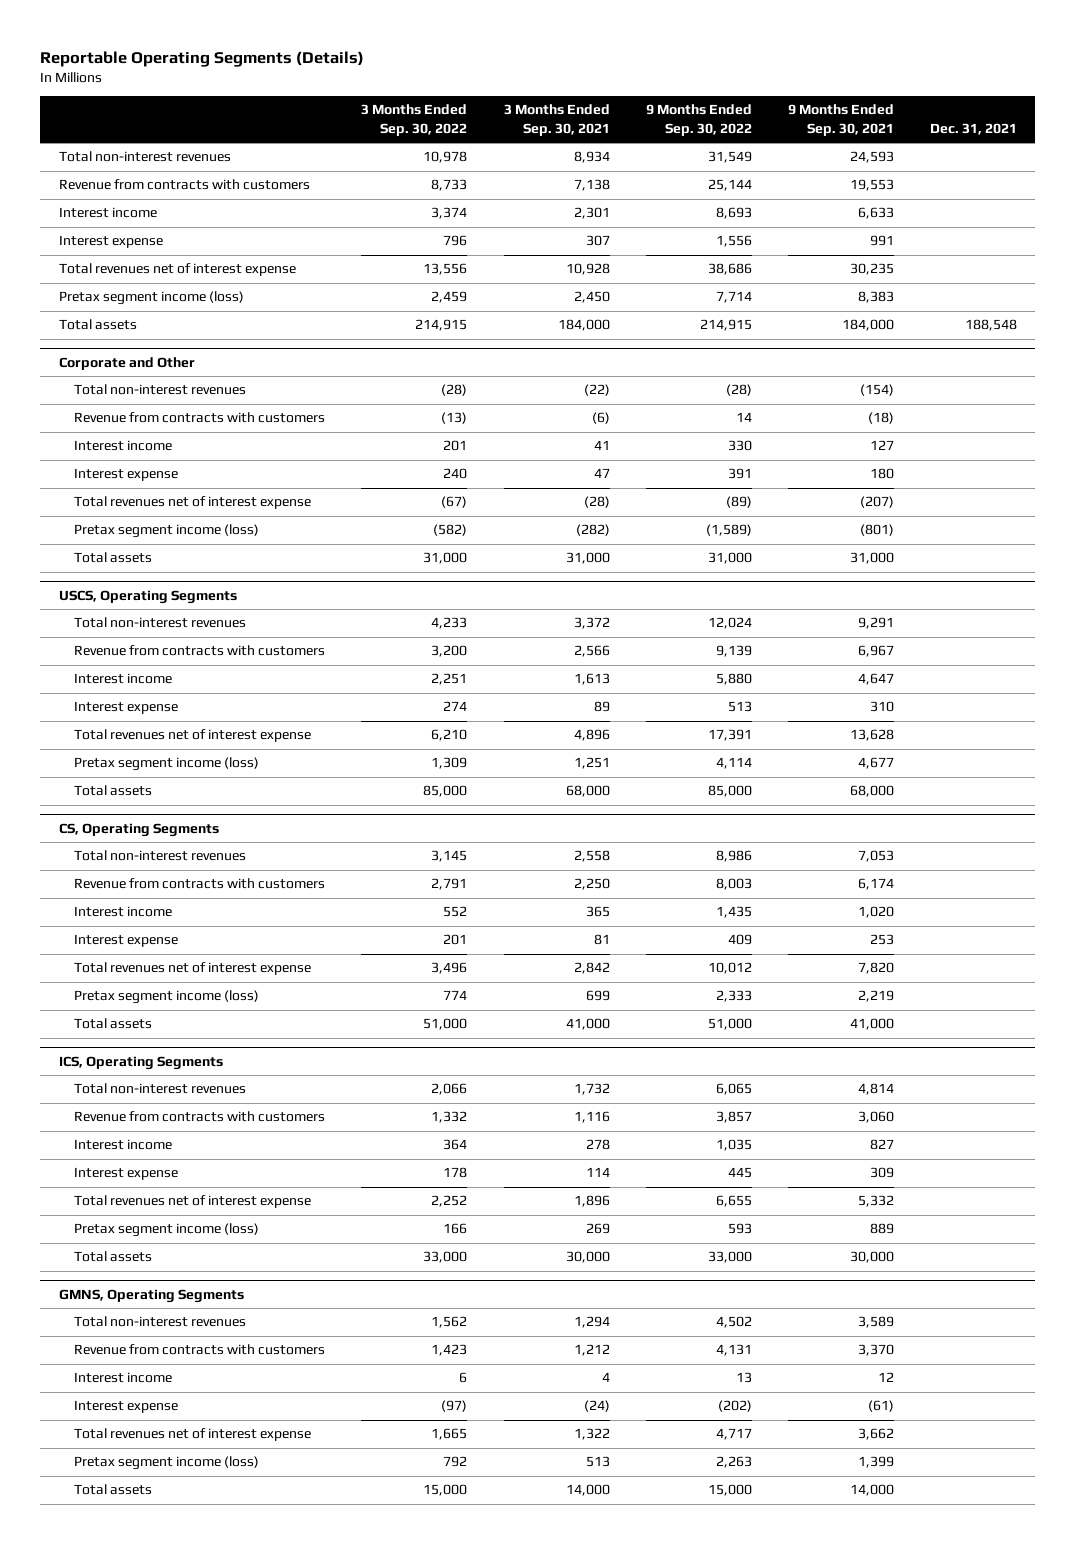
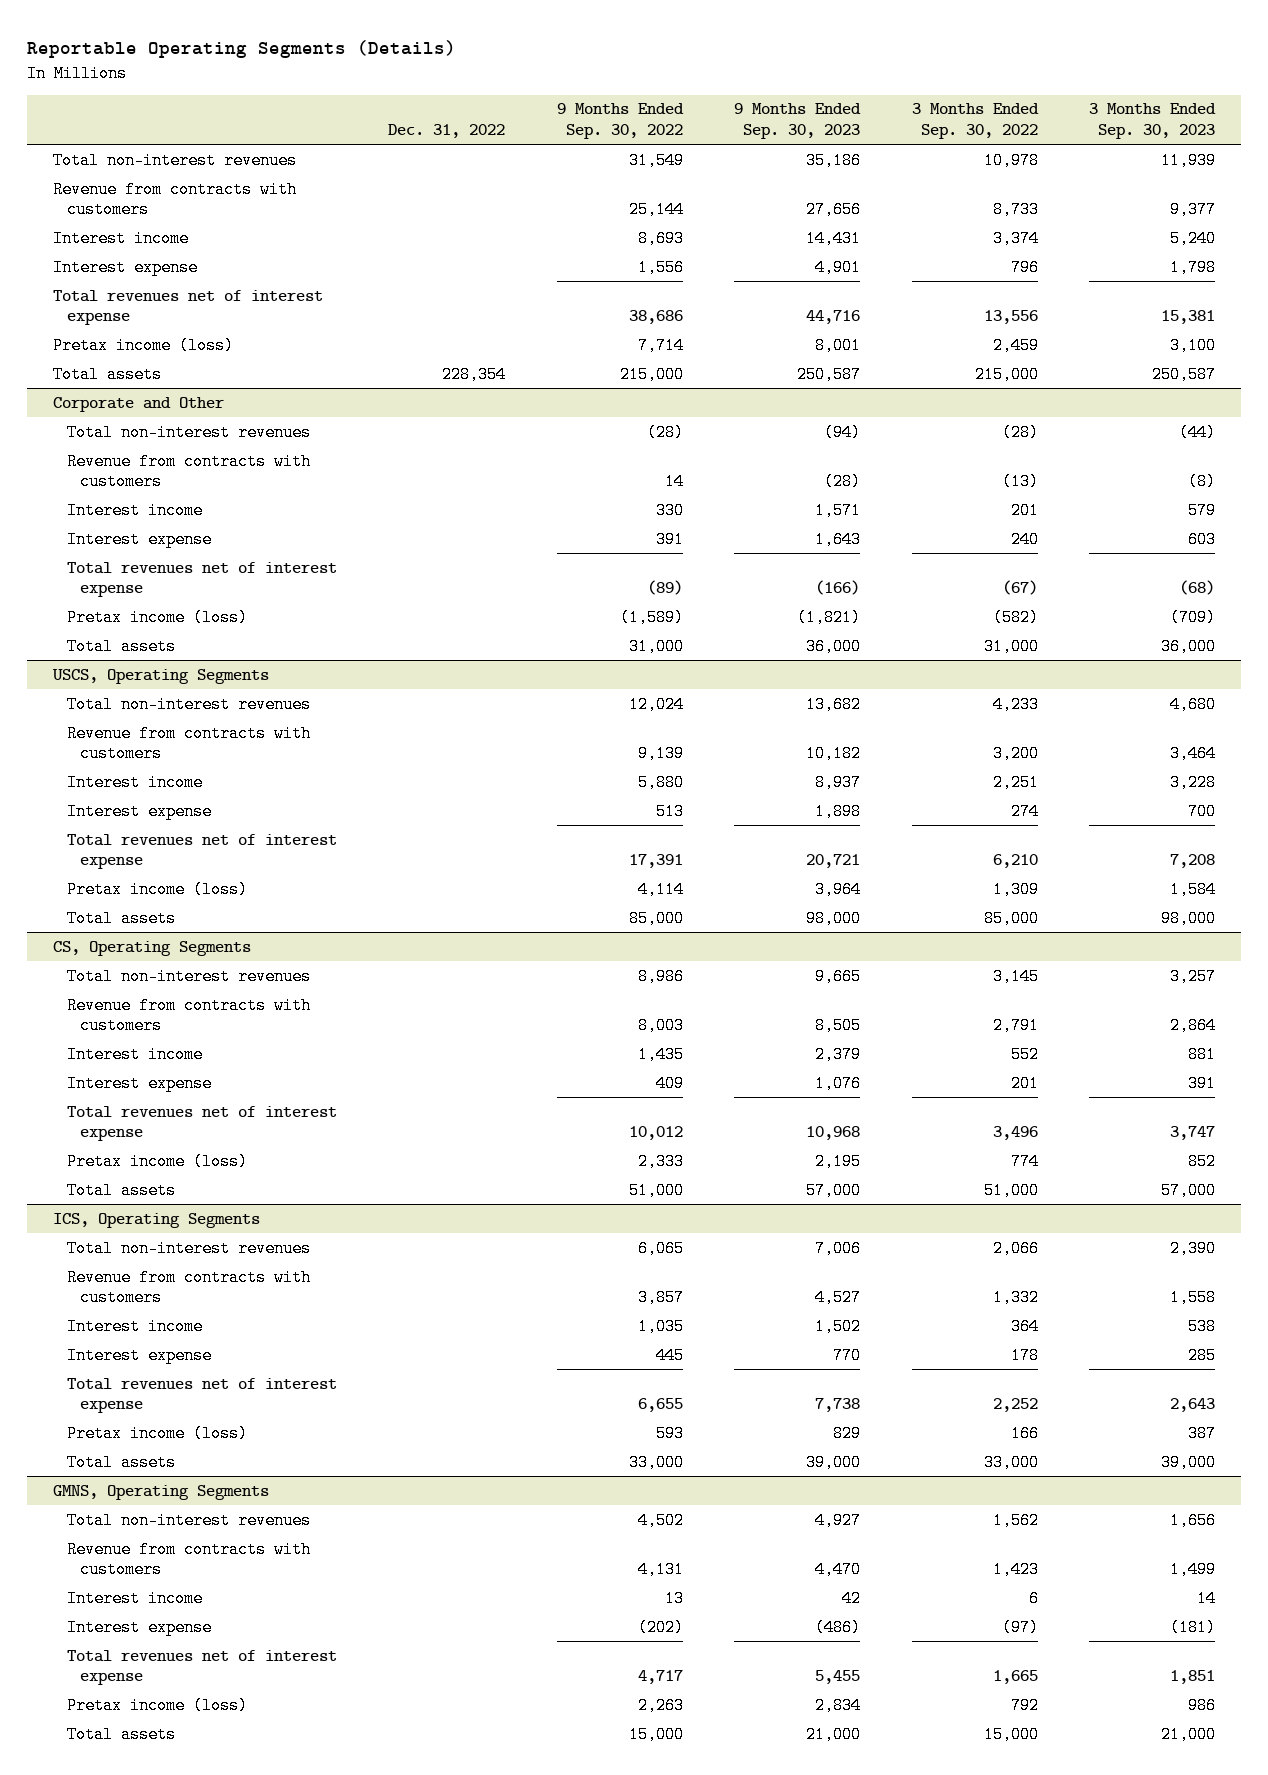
- | 3 Months Ended Sep. 30, 2022 | 3 Months Ended Sep. 30, 2021 | 9 Months Ended Sep. 30, 2022 | 9 Months Ended Sep. 30, 2021 | Dec. 31, 2021
+ | Dec. 31, 2022 | 9 Months Ended Sep. 30, 2022 | 9 Months Ended Sep. 30, 2023 | 3 Months Ended Sep. 30, 2022 | 3 Months Ended Sep. 30, 2023
- Pretax segment income (loss) | 2,459 | 2,450 | 7,714 | 8,383 |
- Total assets | 214,915 | 184,000 | 214,915 | 184,000 | 188,548
+ Pretax income (loss) | | 7,714 | 8,001 | 2,459 | 3,100
+ Total assets | 228,354 | 215,000 | 250,587 | 215,000 | 250,587
@ Corporate and Other
- Pretax segment income (loss) | (582) | (282) | (1,589) | (801) |
+ Pretax income (loss) | | (1,589) | (1,821) | (582) | (709)
@ USCS, Operating Segments
- Pretax segment income (loss) | 1,309 | 1,251 | 4,114 | 4,677 |
+ Pretax income (loss) | | 4,114 | 3,964 | 1,309 | 1,584
@ CS, Operating Segments
- Pretax segment income (loss) | 774 | 699 | 2,333 | 2,219 |
+ Pretax income (loss) | | 2,333 | 2,195 | 774 | 852
@ ICS, Operating Segments
- Pretax segment income (loss) | 166 | 269 | 593 | 889 |
+ Pretax income (loss) | | 593 | 829 | 166 | 387
@ GMNS, Operating Segments
- Pretax segment income (loss) | 792 | 513 | 2,263 | 1,399 |
+ Pretax income (loss) | | 2,263 | 2,834 | 792 | 986

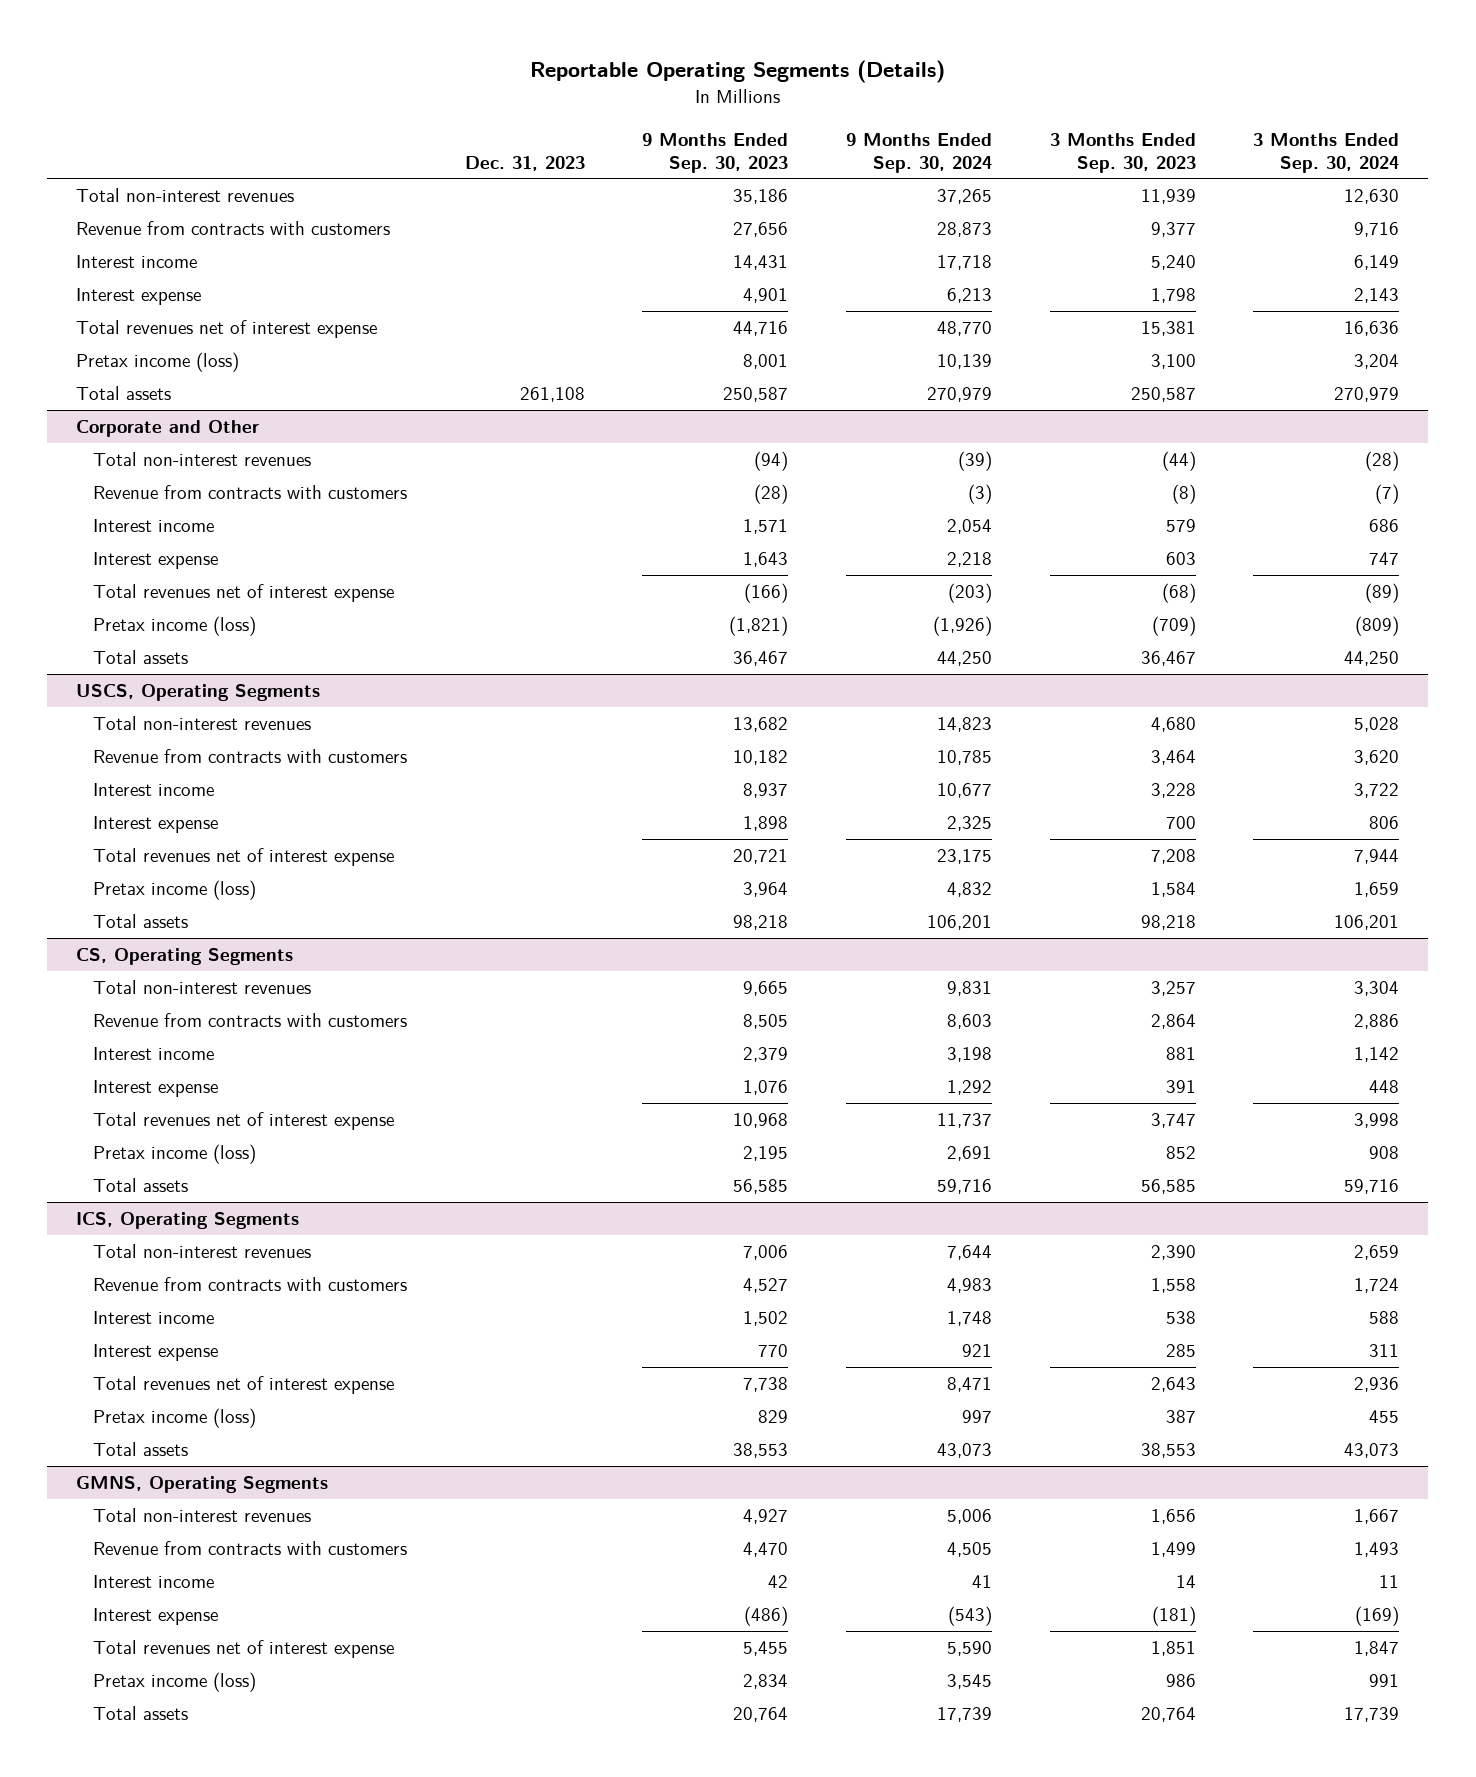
- | Dec. 31, 2022 | 9 Months Ended Sep. 30, 2022 | 9 Months Ended Sep. 30, 2023 | 3 Months Ended Sep. 30, 2022 | 3 Months Ended Sep. 30, 2023
+ | Dec. 31, 2023 | 9 Months Ended Sep. 30, 2023 | 9 Months Ended Sep. 30, 2024 | 3 Months Ended Sep. 30, 2023 | 3 Months Ended Sep. 30, 2024
@ Corporate and Other
- Total assets | | 31,000 | 36,000 | 31,000 | 36,000
+ Total assets | | 36,467 | 44,250 | 36,467 | 44,250
@ USCS, Operating Segments
- Total assets | | 85,000 | 98,000 | 85,000 | 98,000
+ Total assets | | 98,218 | 106,201 | 98,218 | 106,201
@ CS, Operating Segments
- Total assets | | 51,000 | 57,000 | 51,000 | 57,000
+ Total assets | | 56,585 | 59,716 | 56,585 | 59,716
@ ICS, Operating Segments
- Total assets | | 33,000 | 39,000 | 33,000 | 39,000
+ Total assets | | 38,553 | 43,073 | 38,553 | 43,073
@ GMNS, Operating Segments
- Total assets | | 15,000 | 21,000 | 15,000 | 21,000
+ Total assets | | 20,764 | 17,739 | 20,764 | 17,739

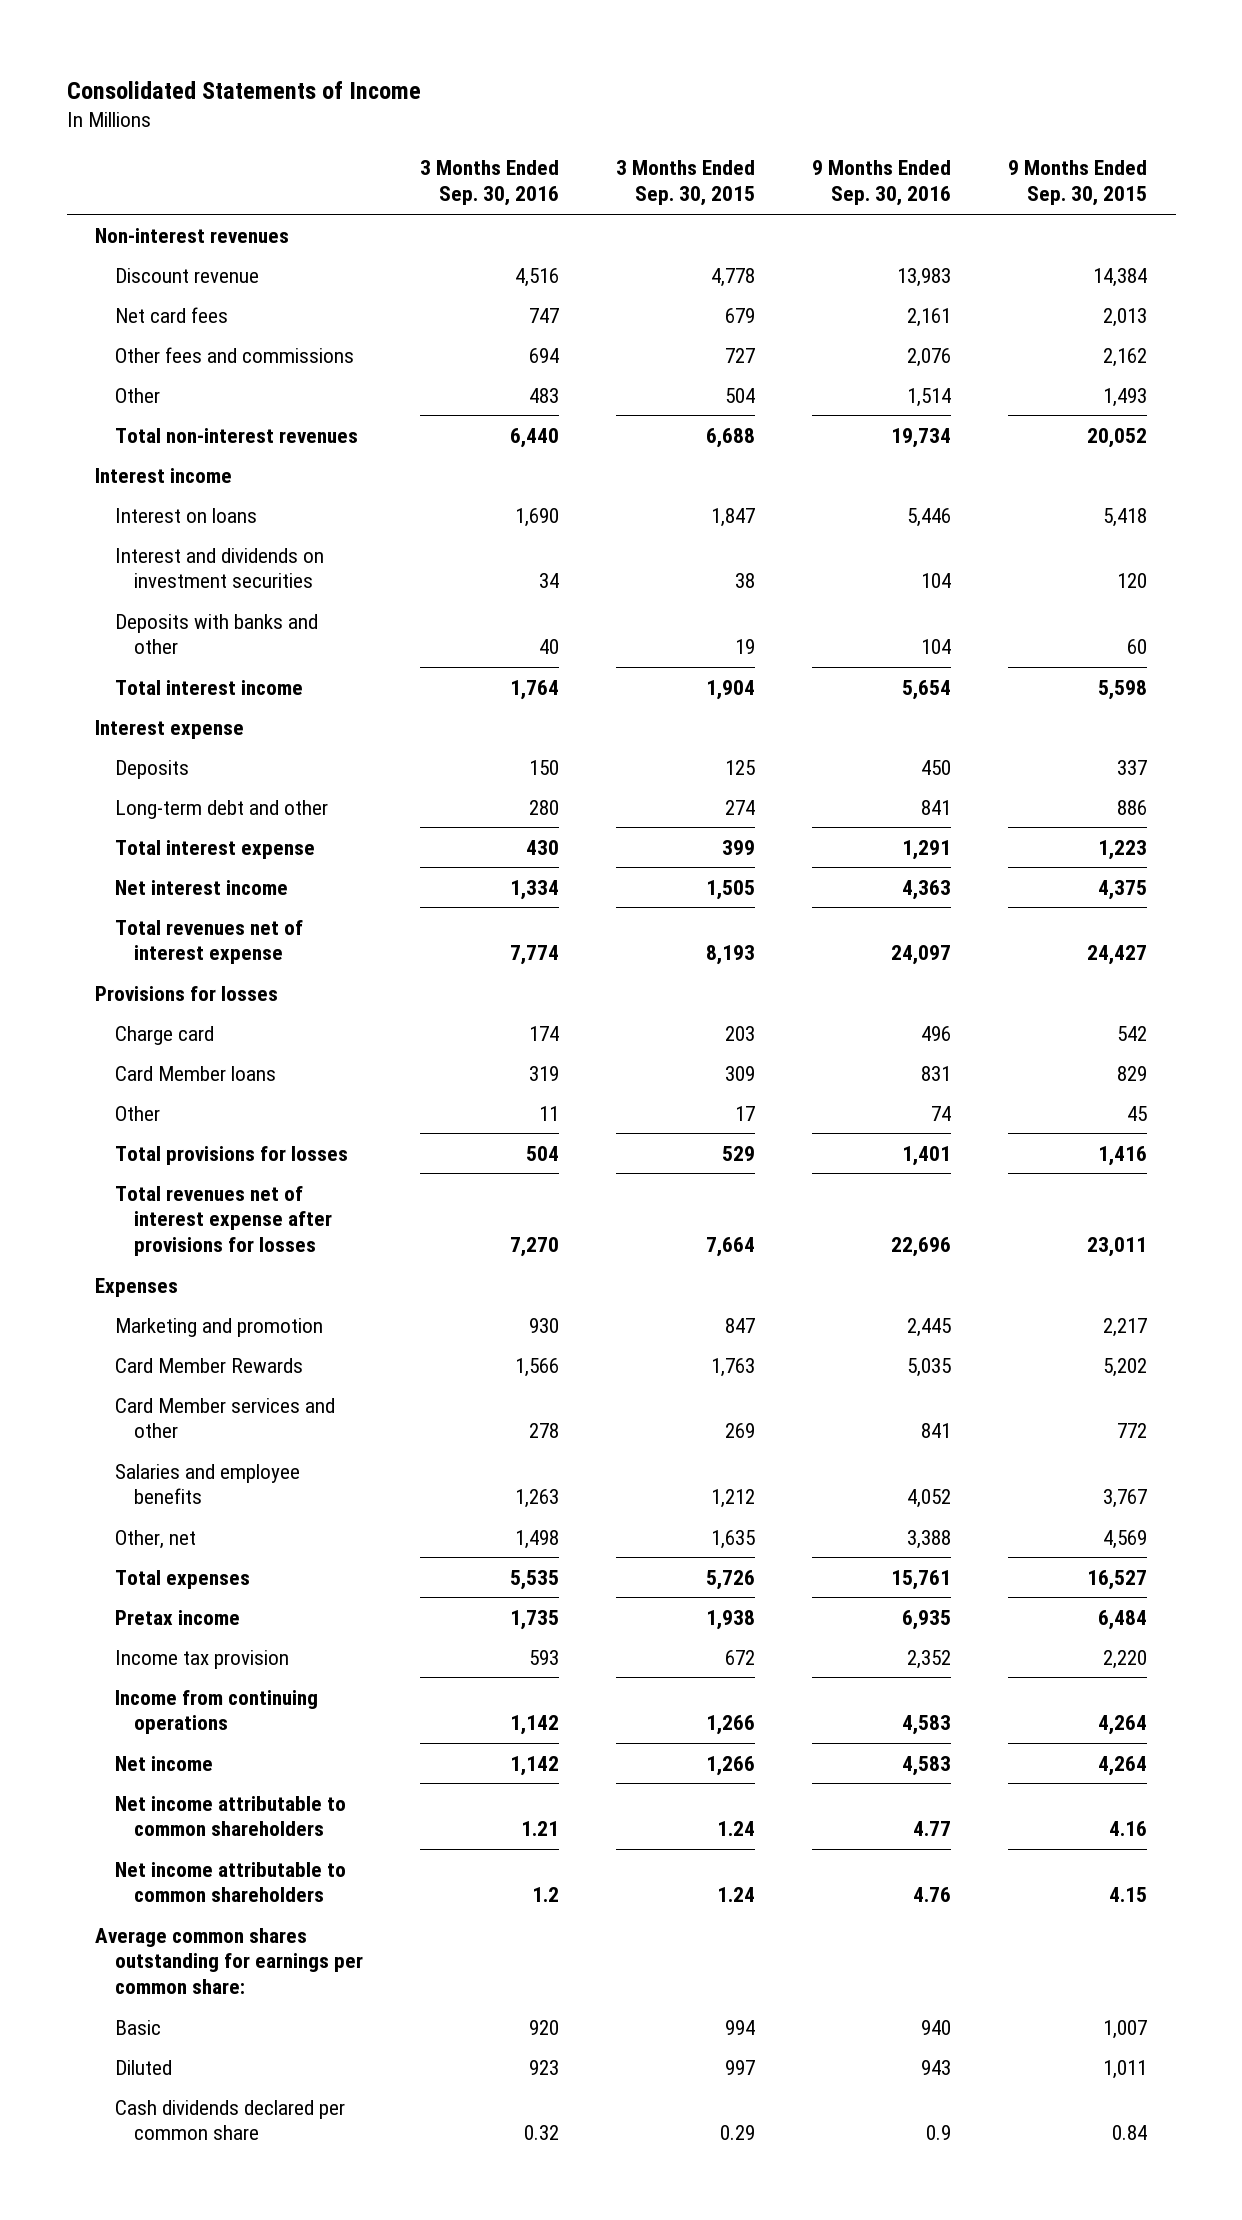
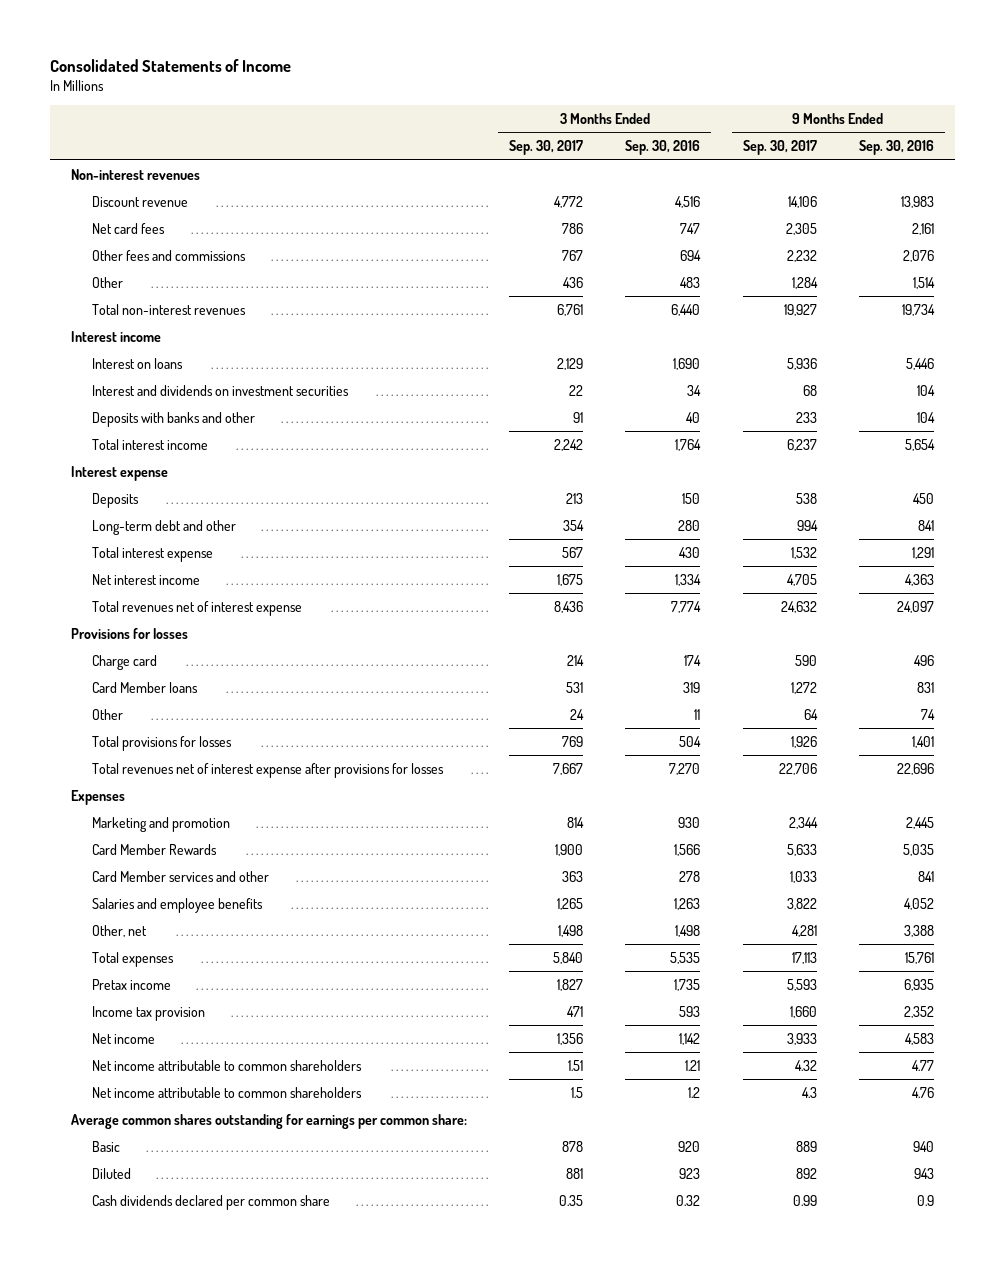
- | 3 Months Ended Sep. 30, 2016 | 3 Months Ended Sep. 30, 2015 | 9 Months Ended Sep. 30, 2016 | 9 Months Ended Sep. 30, 2015
+ | 3 Months Ended Sep. 30, 2017 | 3 Months Ended Sep. 30, 2016 | 9 Months Ended Sep. 30, 2017 | 9 Months Ended Sep. 30, 2016
- Income from continuing operations | 1,142 | 1,266 | 4,583 | 4,264

